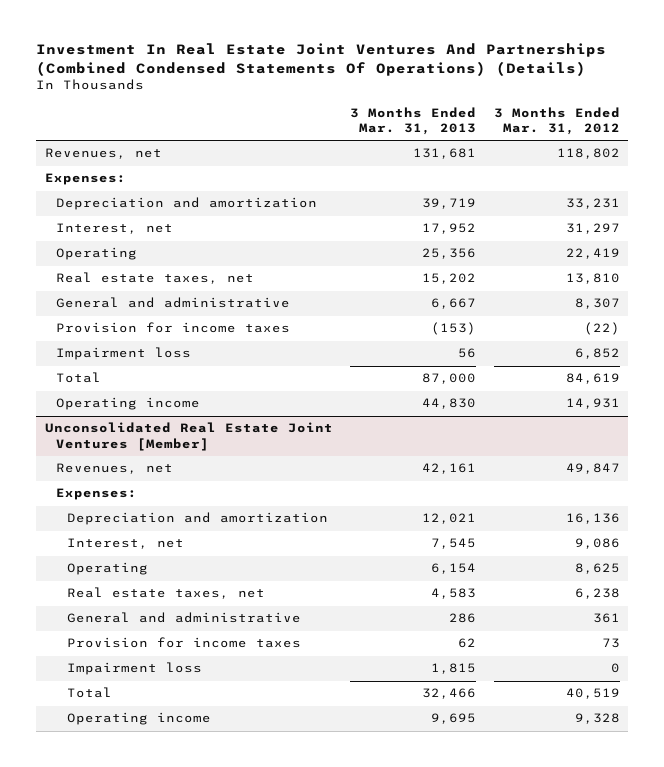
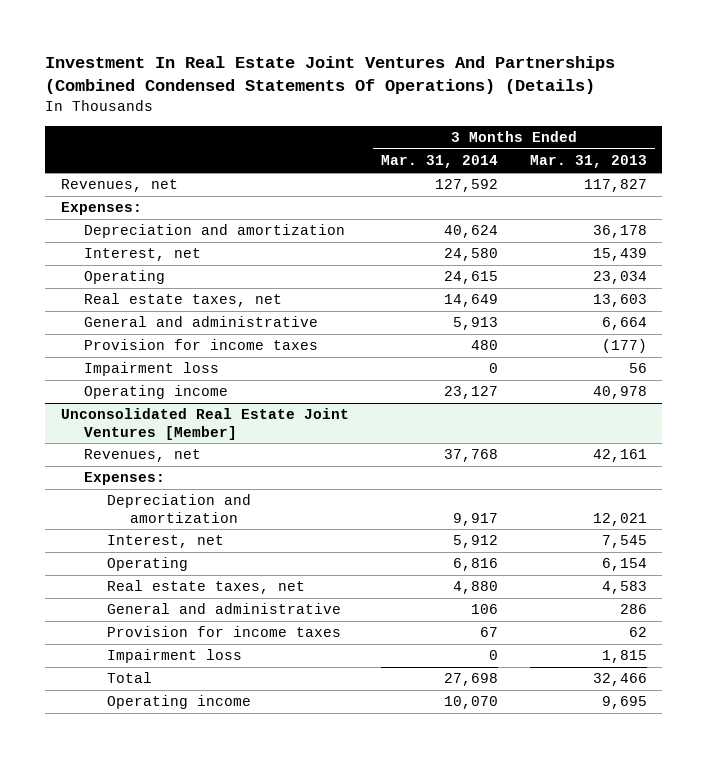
- | 3 Months Ended Mar. 31, 2013 | 3 Months Ended Mar. 31, 2012
+ | 3 Months Ended Mar. 31, 2014 | 3 Months Ended Mar. 31, 2013
- Revenues, net | 131,681 | 118,802
+ Revenues, net | 127,592 | 117,827
- Depreciation and amortization | 39,719 | 33,231
- Interest, net | 17,952 | 31,297
- Operating | 25,356 | 22,419
- Real estate taxes, net | 15,202 | 13,810
- General and administrative | 6,667 | 8,307
- Provision for income taxes | (153) | (22)
+ Depreciation and amortization | 40,624 | 36,178
+ Interest, net | 24,580 | 15,439
+ Operating | 24,615 | 23,034
+ Real estate taxes, net | 14,649 | 13,603
+ General and administrative | 5,913 | 6,664
+ Provision for income taxes | 480 | (177)
- Total | 87,000 | 84,619
- Operating income | 44,830 | 14,931
+ Operating income | 23,127 | 40,978

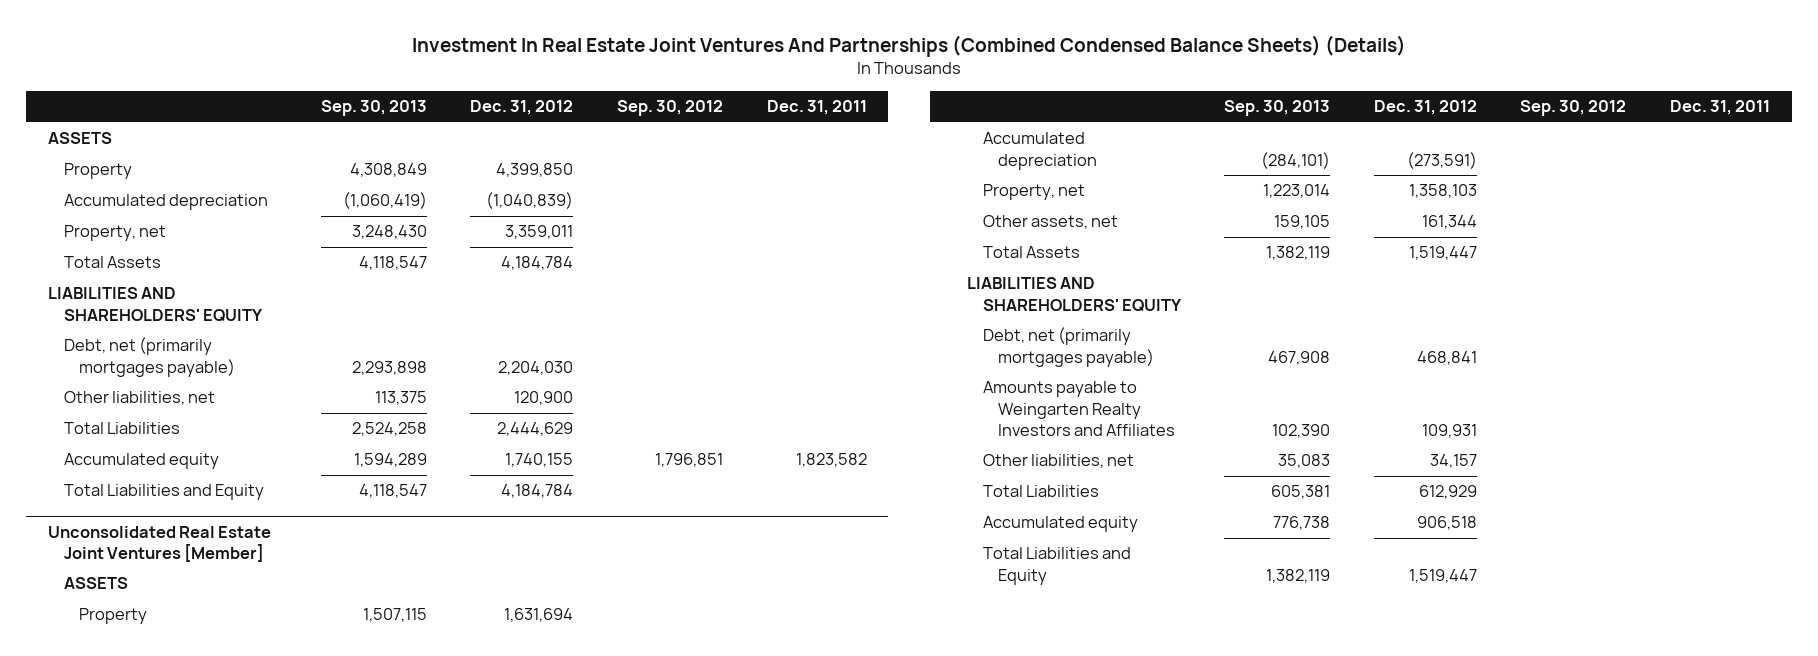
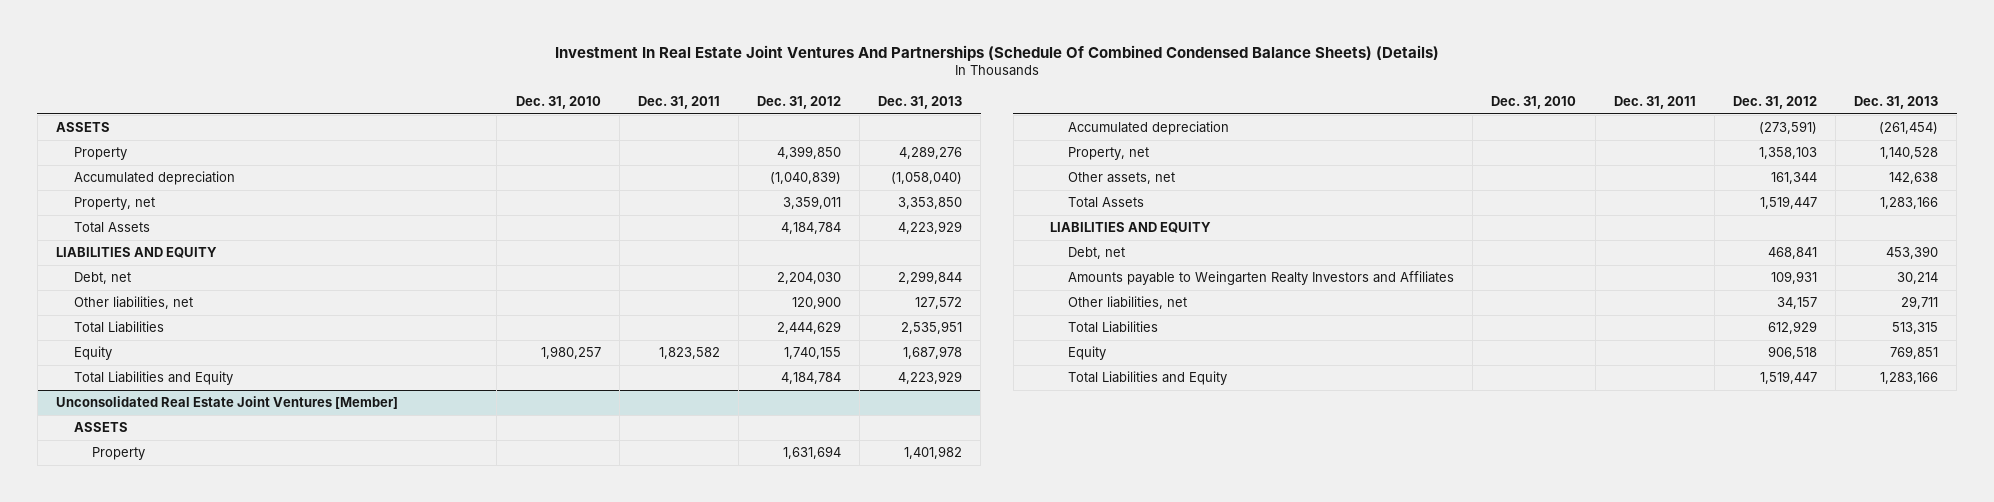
- Investment In Real Estate Joint Ventures And Partnerships (Combined Condensed Balance Sheets) (Details)
+ Investment In Real Estate Joint Ventures And Partnerships (Schedule Of Combined Condensed Balance Sheets) (Details)
- | Sep. 30, 2013 | Dec. 31, 2012 | Sep. 30, 2012 | Dec. 31, 2011
+ | Dec. 31, 2010 | Dec. 31, 2011 | Dec. 31, 2012 | Dec. 31, 2013
- LIABILITIES AND SHAREHOLDERS' EQUITY
- Debt, net (primarily mortgages payable) | 2,293,898 | 2,204,030 | |
+ LIABILITIES AND EQUITY
+ Debt, net | | | 2,204,030 | 2,299,844
- Accumulated equity | 1,594,289 | 1,740,155 | 1,796,851 | 1,823,582
+ Equity | 1,980,257 | 1,823,582 | 1,740,155 | 1,687,978
@ Unconsolidated Real Estate Joint Ventures [Member]
- LIABILITIES AND SHAREHOLDERS' EQUITY
- Debt, net (primarily mortgages payable) | 467,908 | 468,841 | |
+ LIABILITIES AND EQUITY
+ Debt, net | | | 468,841 | 453,390
- Accumulated equity | 776,738 | 906,518 | |
+ Equity | | | 906,518 | 769,851

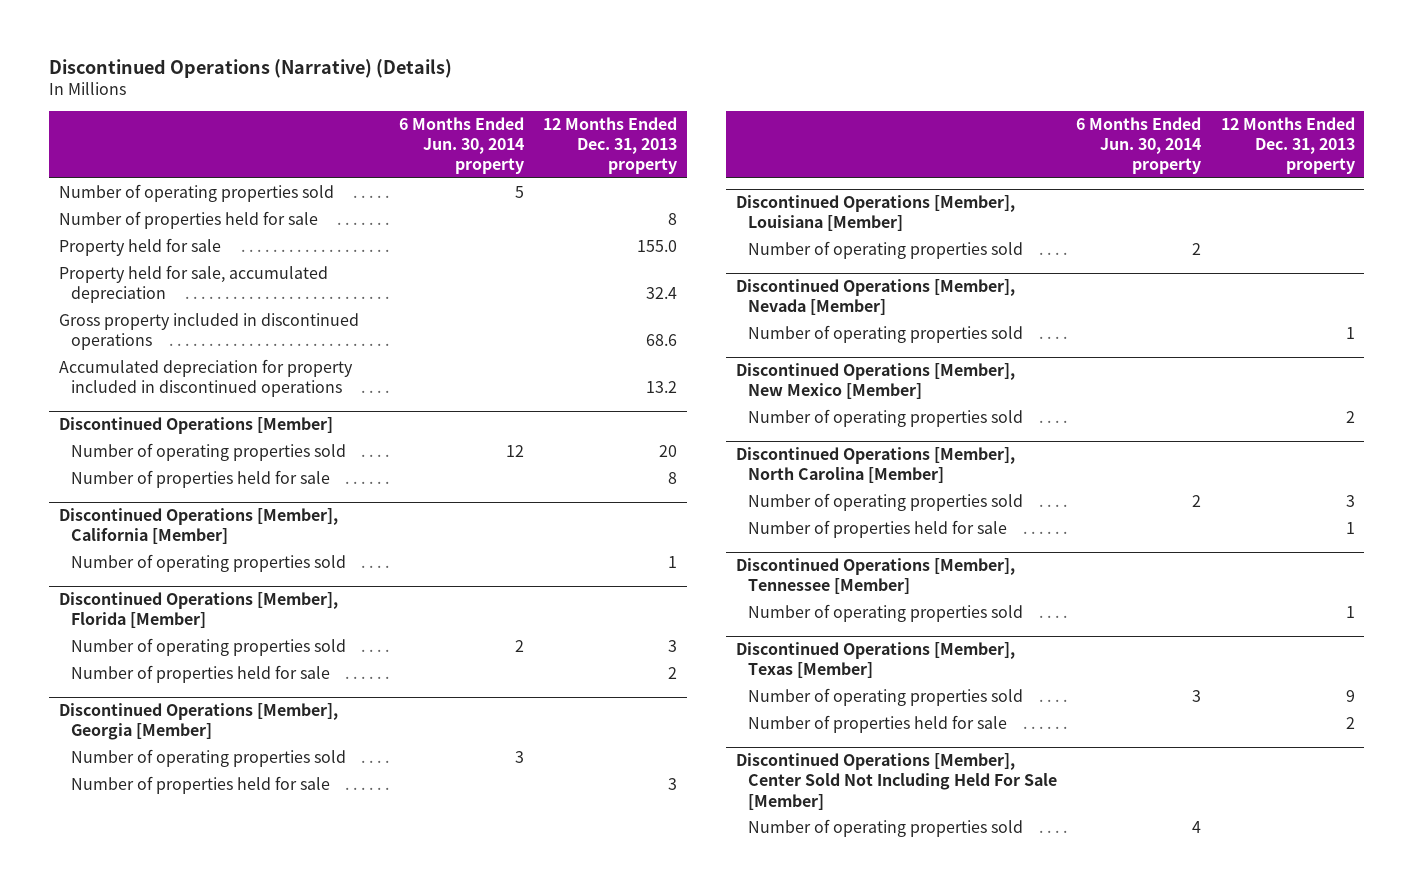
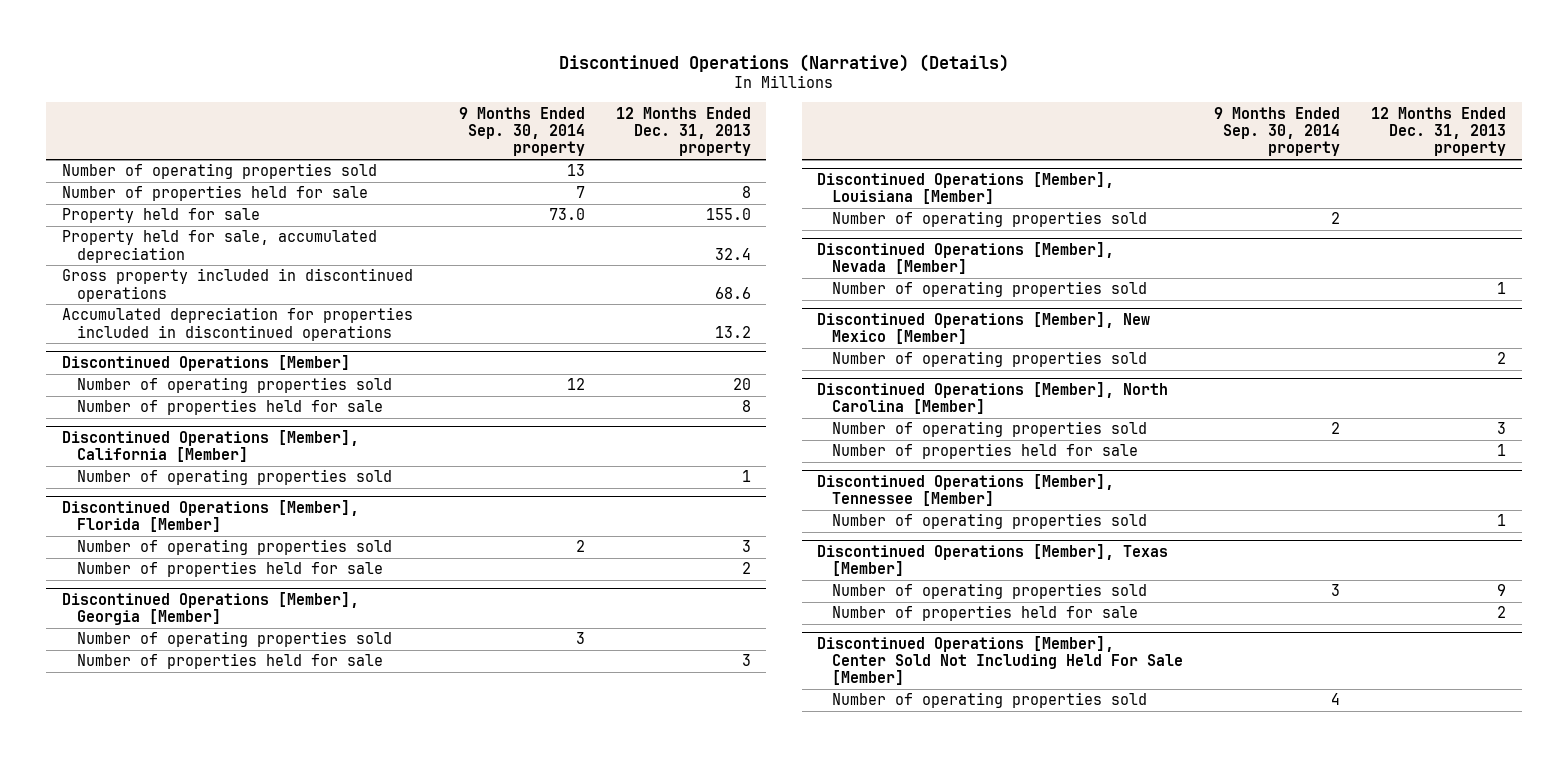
- | 6 Months Ended Jun. 30, 2014 property | 12 Months Ended Dec. 31, 2013 property
+ | 9 Months Ended Sep. 30, 2014 property | 12 Months Ended Dec. 31, 2013 property
- Accumulated depreciation for property included in discontinued operations | | 13.2
+ Accumulated depreciation for properties included in discontinued operations | | 13.2

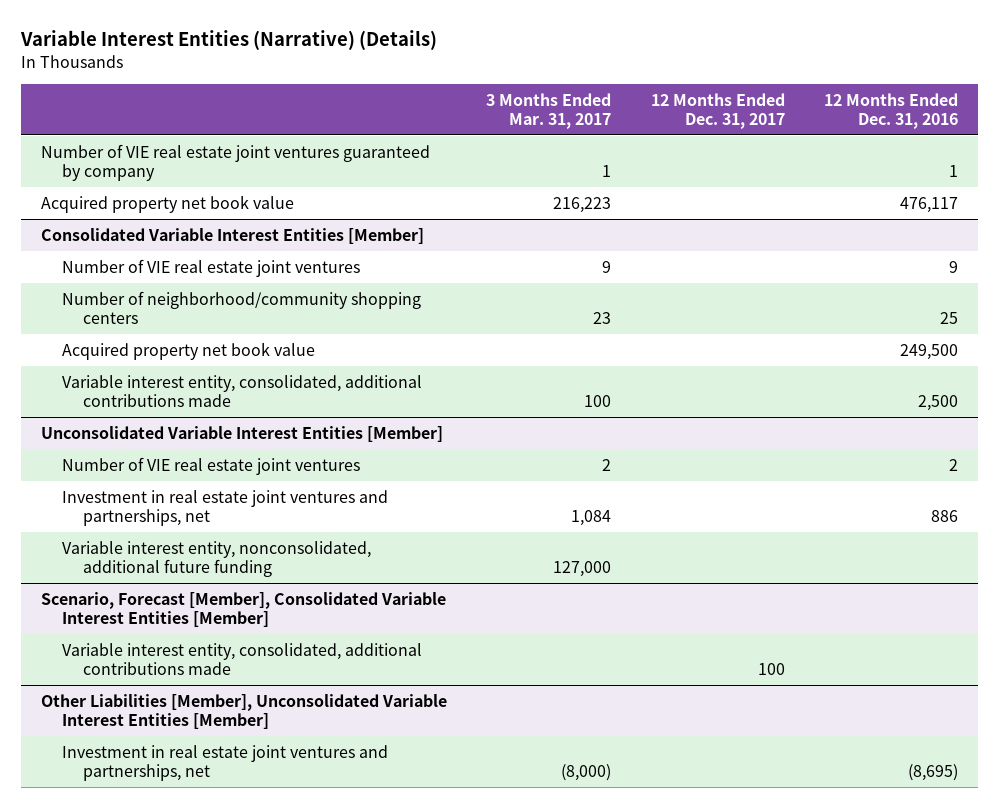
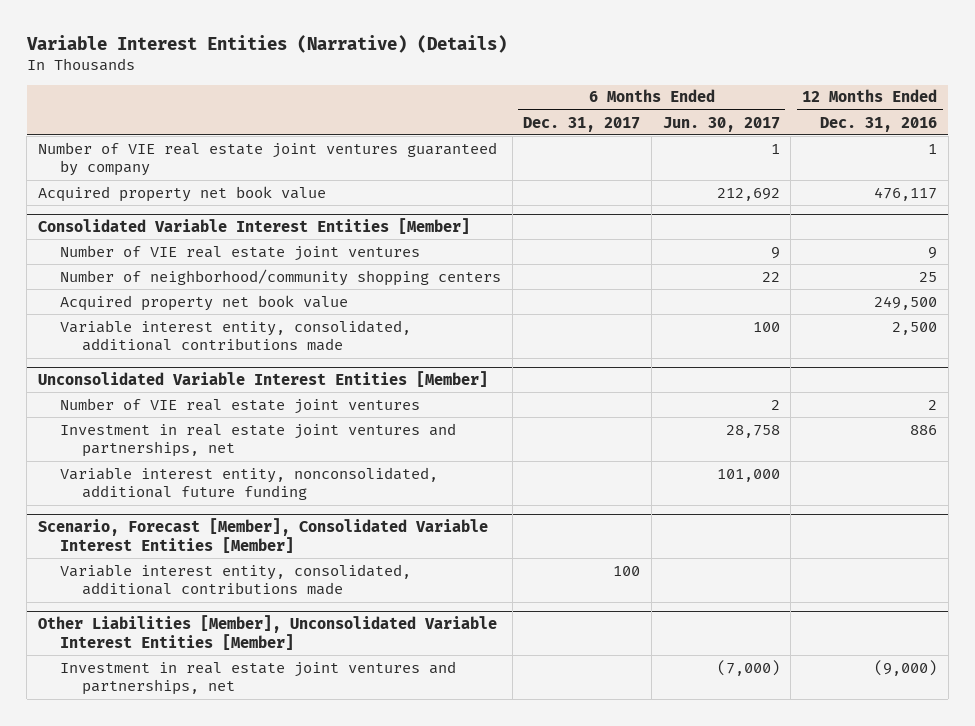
- | 3 Months Ended Mar. 31, 2017 | 12 Months Ended Dec. 31, 2017 | 12 Months Ended Dec. 31, 2016
+ | 6 Months Ended Dec. 31, 2017 | 6 Months Ended Jun. 30, 2017 | 12 Months Ended Dec. 31, 2016
@ Other Liabilities [Member], Unconsolidated Variable Interest Entities [Member]
- Investment in real estate joint ventures and partnerships, net | (8,000) | | (8,695)
+ Investment in real estate joint ventures and partnerships, net | | (7,000) | (9,000)

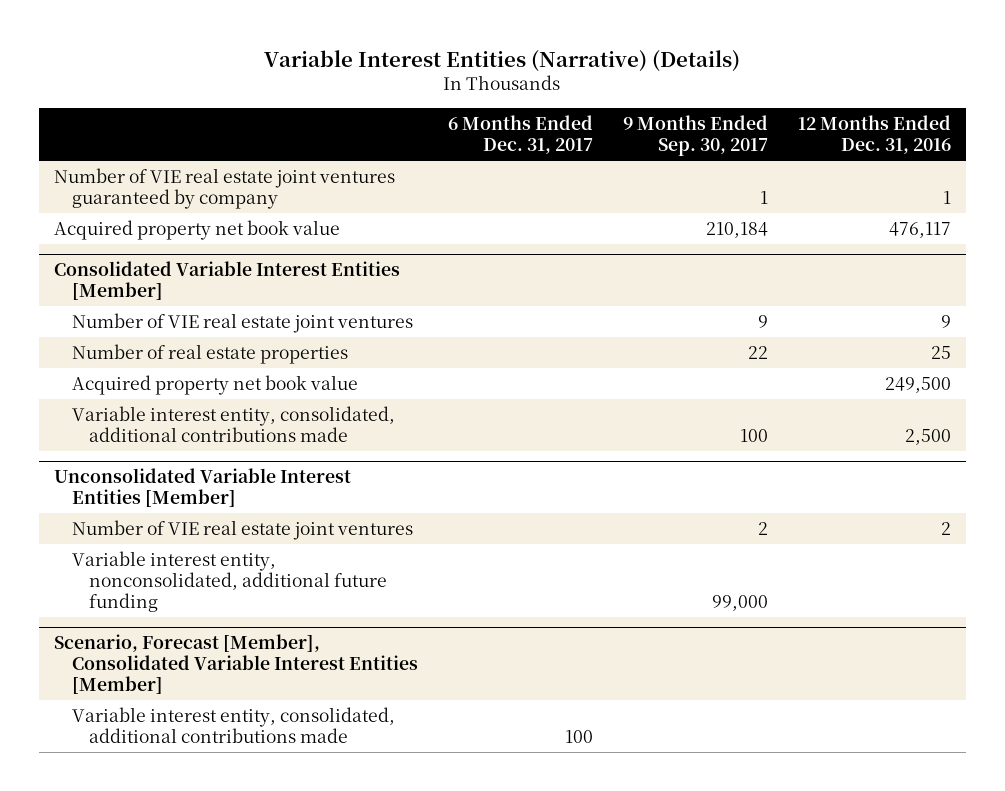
- | 6 Months Ended Dec. 31, 2017 | 6 Months Ended Jun. 30, 2017 | 12 Months Ended Dec. 31, 2016
+ | 6 Months Ended Dec. 31, 2017 | 9 Months Ended Sep. 30, 2017 | 12 Months Ended Dec. 31, 2016
@ Consolidated Variable Interest Entities [Member]
- Number of neighborhood/community shopping centers | | 22 | 25
+ Number of real estate properties | | 22 | 25
@ Unconsolidated Variable Interest Entities [Member]
- Investment in real estate joint ventures and partnerships, net | | 28,758 | 886
- Other Liabilities [Member], Unconsolidated Variable Interest Entities [Member]
- Investment in real estate joint ventures and partnerships, net | | (7,000) | (9,000)

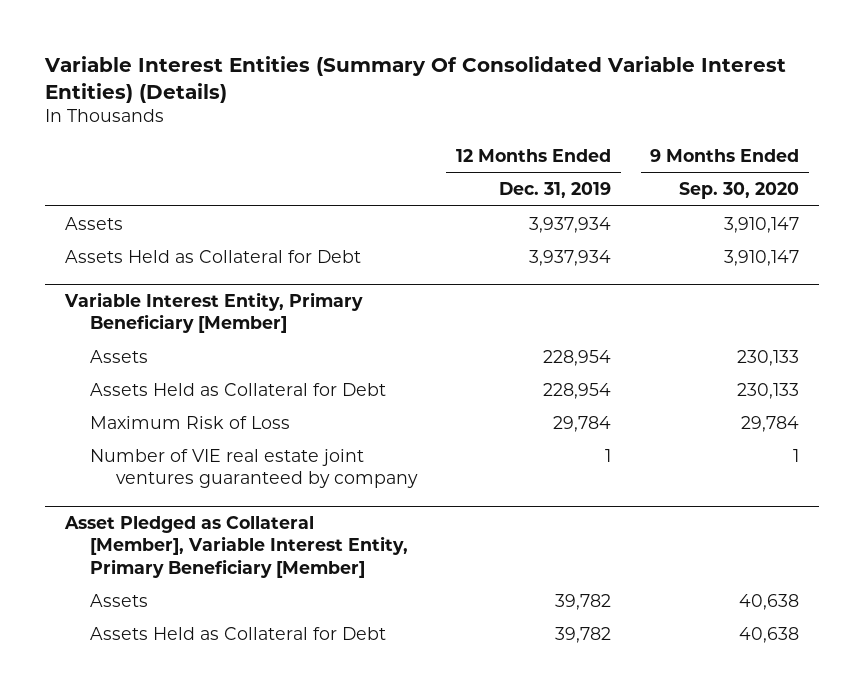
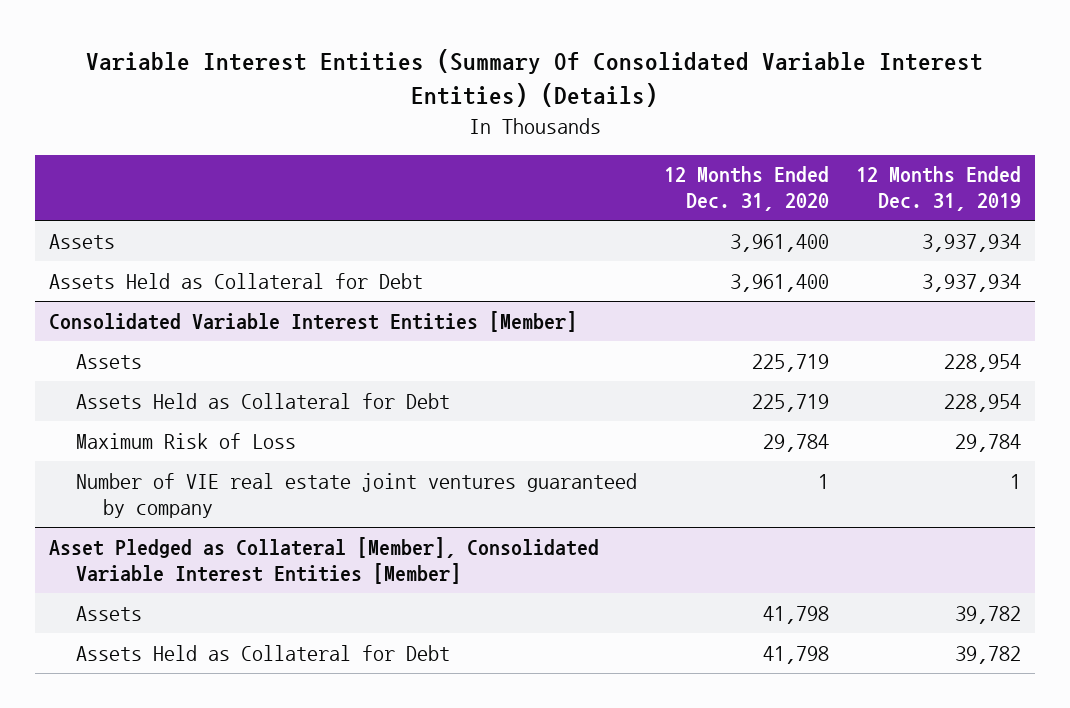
- | 12 Months Ended Dec. 31, 2019 | 9 Months Ended Sep. 30, 2020
+ | 12 Months Ended Dec. 31, 2020 | 12 Months Ended Dec. 31, 2019
- Variable Interest Entity, Primary Beneficiary [Member]
+ Consolidated Variable Interest Entities [Member]
- Asset Pledged as Collateral [Member], Variable Interest Entity, Primary Beneficiary [Member]
+ Asset Pledged as Collateral [Member], Consolidated Variable Interest Entities [Member]

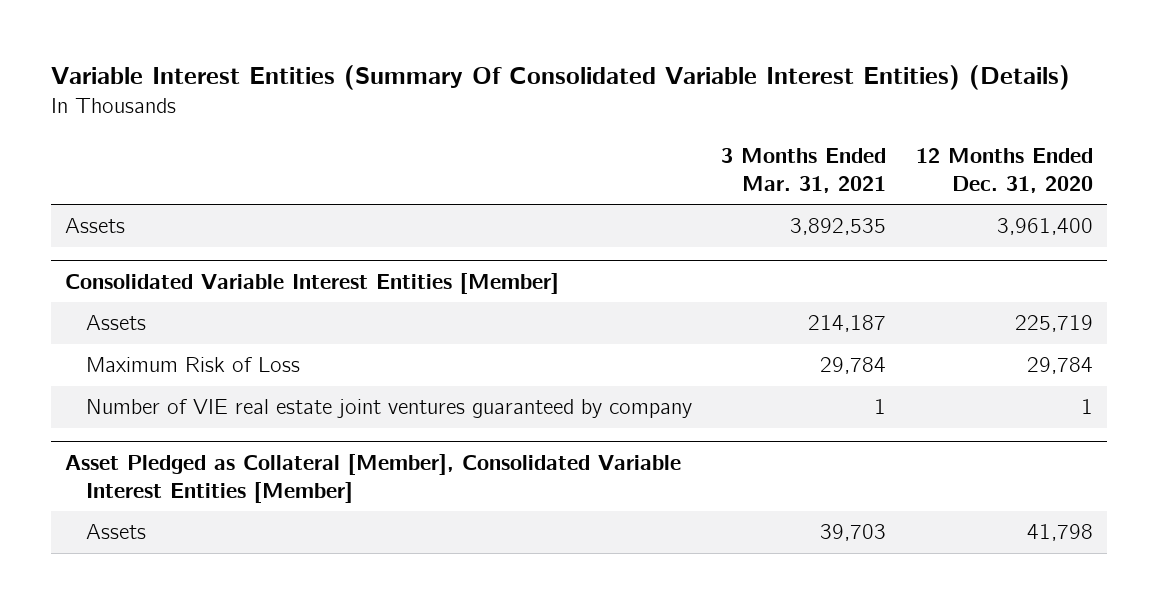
- | 12 Months Ended Dec. 31, 2020 | 12 Months Ended Dec. 31, 2019
+ | 3 Months Ended Mar. 31, 2021 | 12 Months Ended Dec. 31, 2020
- Assets Held as Collateral for Debt | 3,961,400 | 3,937,934
@ Consolidated Variable Interest Entities [Member]
- Assets Held as Collateral for Debt | 225,719 | 228,954
@ Asset Pledged as Collateral [Member], Consolidated Variable Interest Entities [Member]
- Assets Held as Collateral for Debt | 41,798 | 39,782

